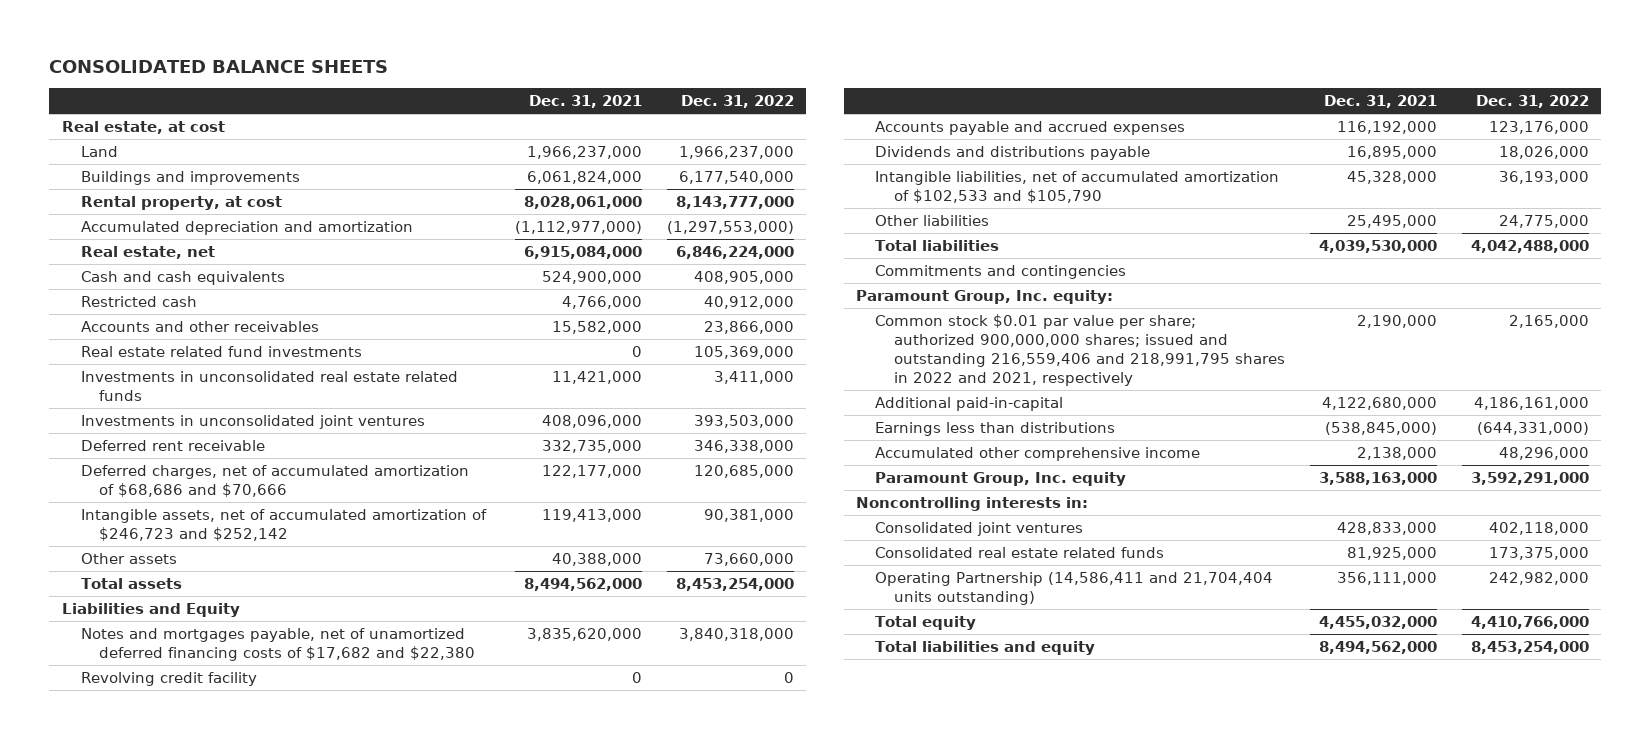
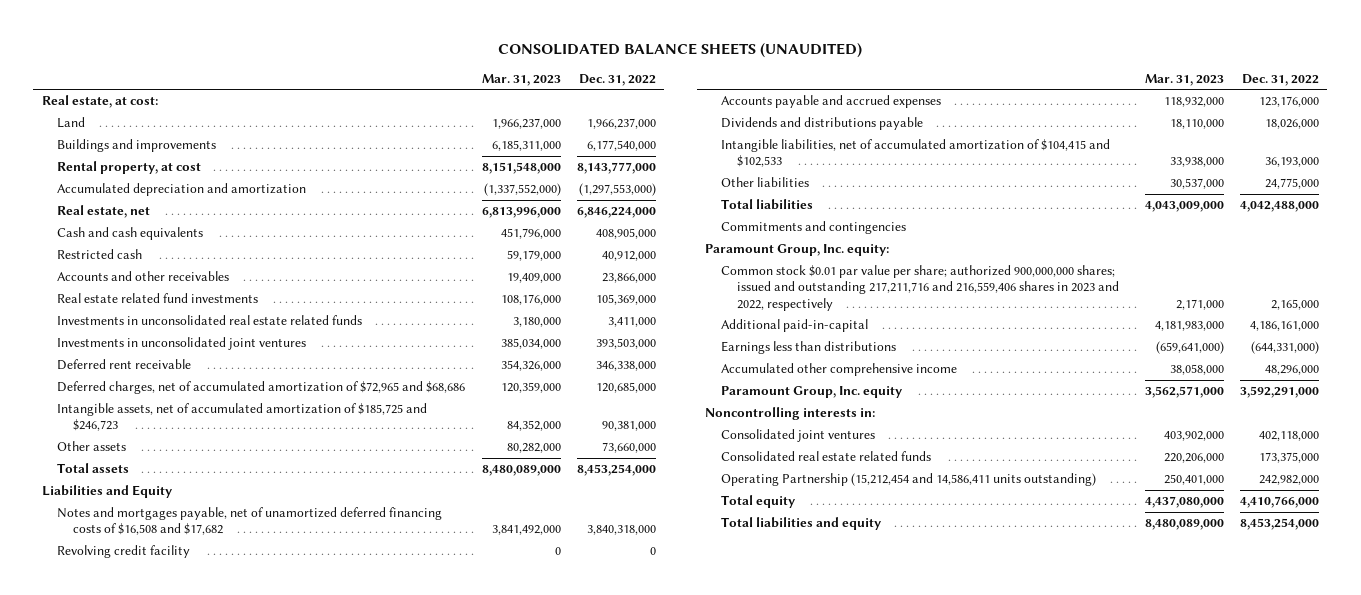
- CONSOLIDATED BALANCE SHEETS
+ CONSOLIDATED BALANCE SHEETS (UNAUDITED)
- | Dec. 31, 2021 | Dec. 31, 2022
+ | Mar. 31, 2023 | Dec. 31, 2022
- Real estate, at cost
+ Real estate, at cost:
- Deferred charges, net of accumulated amortization of $68,686 and $70,666 | 122,177,000 | 120,685,000
- Intangible assets, net of accumulated amortization of $246,723 and $252,142 | 119,413,000 | 90,381,000
+ Deferred charges, net of accumulated amortization of $72,965 and $68,686 | 120,359,000 | 120,685,000
+ Intangible assets, net of accumulated amortization of $185,725 and $246,723 | 84,352,000 | 90,381,000
- Notes and mortgages payable, net of unamortized deferred financing costs of $17,682 and $22,380 | 3,835,620,000 | 3,840,318,000
+ Notes and mortgages payable, net of unamortized deferred financing costs of $16,508 and $17,682 | 3,841,492,000 | 3,840,318,000
- Intangible liabilities, net of accumulated amortization of $102,533 and $105,790 | 45,328,000 | 36,193,000
+ Intangible liabilities, net of accumulated amortization of $104,415 and $102,533 | 33,938,000 | 36,193,000
- Common stock $0.01 par value per share; authorized 900,000,000 shares; issued and outstanding 216,559,406 and 218,991,795 shares in 2022 and 2021, respectively | 2,190,000 | 2,165,000
+ Common stock $0.01 par value per share; authorized 900,000,000 shares; issued and outstanding 217,211,716 and 216,559,406 shares in 2023 and 2022, respectively | 2,171,000 | 2,165,000
- Operating Partnership (14,586,411 and 21,704,404 units outstanding) | 356,111,000 | 242,982,000
+ Operating Partnership (15,212,454 and 14,586,411 units outstanding) | 250,401,000 | 242,982,000

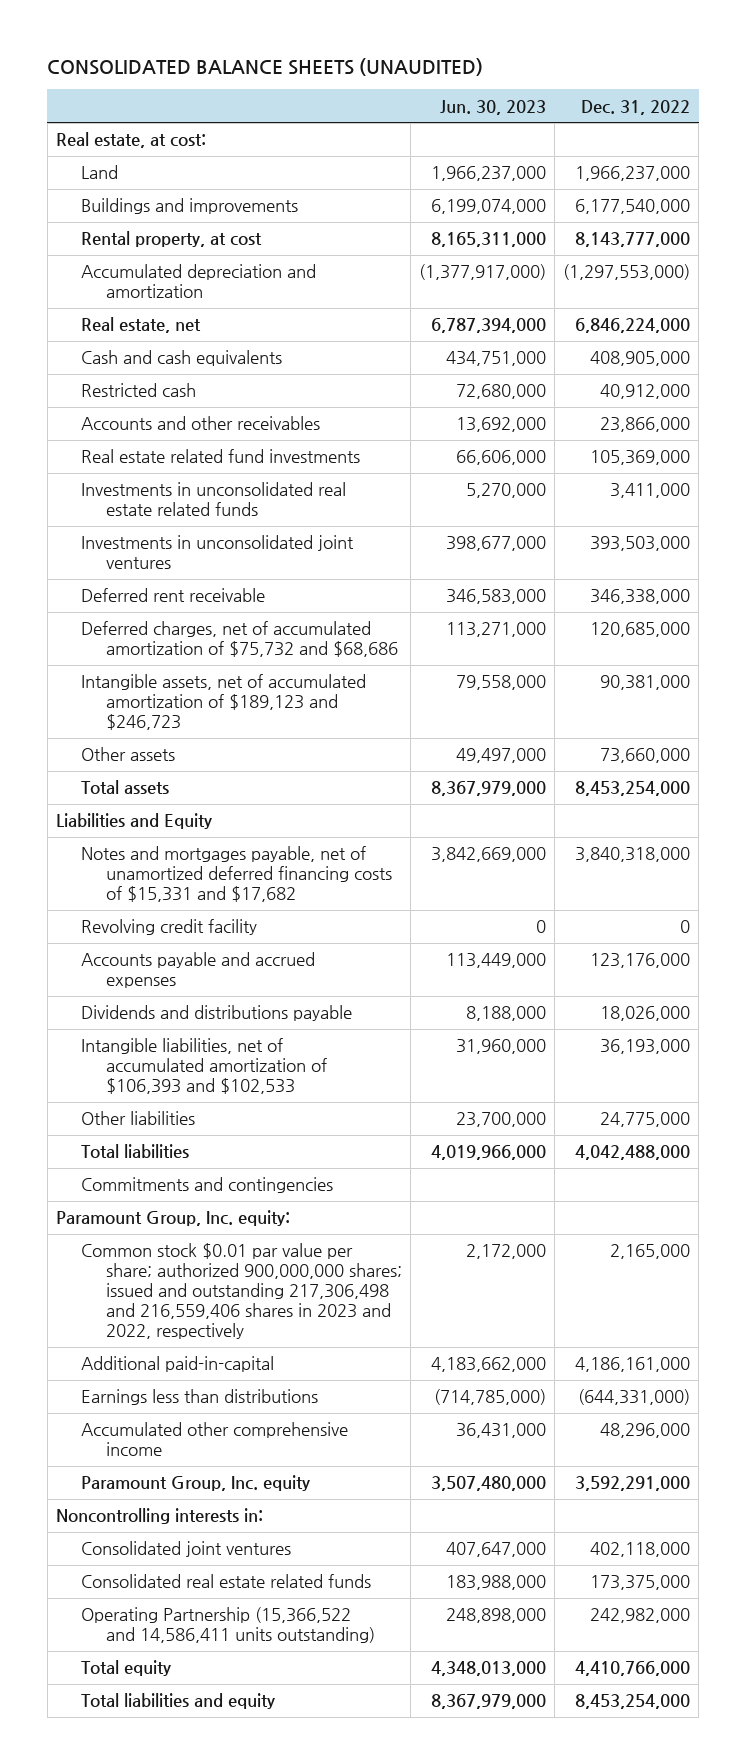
- | Mar. 31, 2023 | Dec. 31, 2022
+ | Jun. 30, 2023 | Dec. 31, 2022
- Deferred charges, net of accumulated amortization of $72,965 and $68,686 | 120,359,000 | 120,685,000
- Intangible assets, net of accumulated amortization of $185,725 and $246,723 | 84,352,000 | 90,381,000
+ Deferred charges, net of accumulated amortization of $75,732 and $68,686 | 113,271,000 | 120,685,000
+ Intangible assets, net of accumulated amortization of $189,123 and $246,723 | 79,558,000 | 90,381,000
- Notes and mortgages payable, net of unamortized deferred financing costs of $16,508 and $17,682 | 3,841,492,000 | 3,840,318,000
+ Notes and mortgages payable, net of unamortized deferred financing costs of $15,331 and $17,682 | 3,842,669,000 | 3,840,318,000
- Intangible liabilities, net of accumulated amortization of $104,415 and $102,533 | 33,938,000 | 36,193,000
+ Intangible liabilities, net of accumulated amortization of $106,393 and $102,533 | 31,960,000 | 36,193,000
- Common stock $0.01 par value per share; authorized 900,000,000 shares; issued and outstanding 217,211,716 and 216,559,406 shares in 2023 and 2022, respectively | 2,171,000 | 2,165,000
+ Common stock $0.01 par value per share; authorized 900,000,000 shares; issued and outstanding 217,306,498 and 216,559,406 shares in 2023 and 2022, respectively | 2,172,000 | 2,165,000
- Operating Partnership (15,212,454 and 14,586,411 units outstanding) | 250,401,000 | 242,982,000
+ Operating Partnership (15,366,522 and 14,586,411 units outstanding) | 248,898,000 | 242,982,000

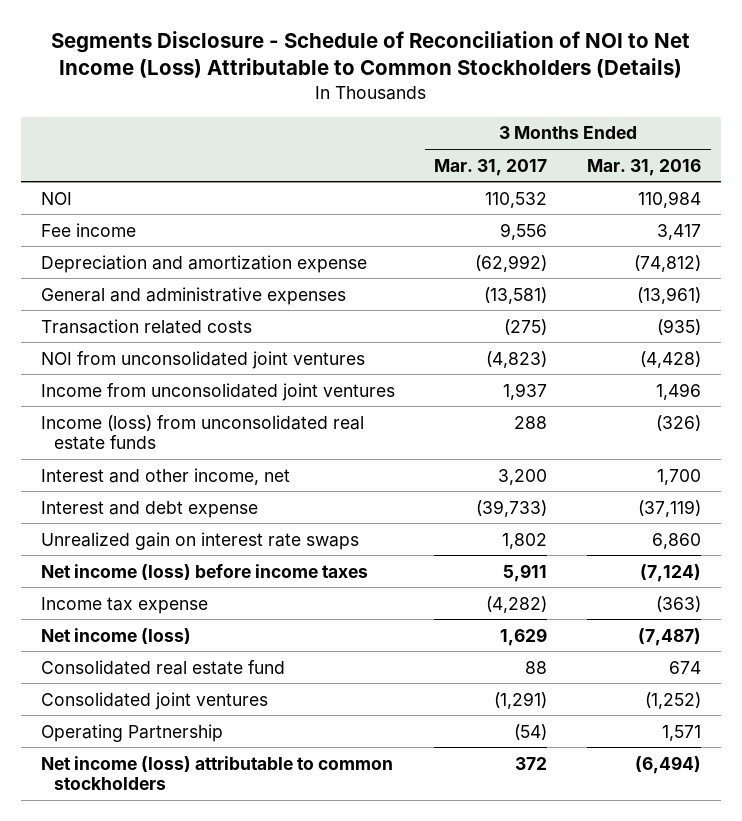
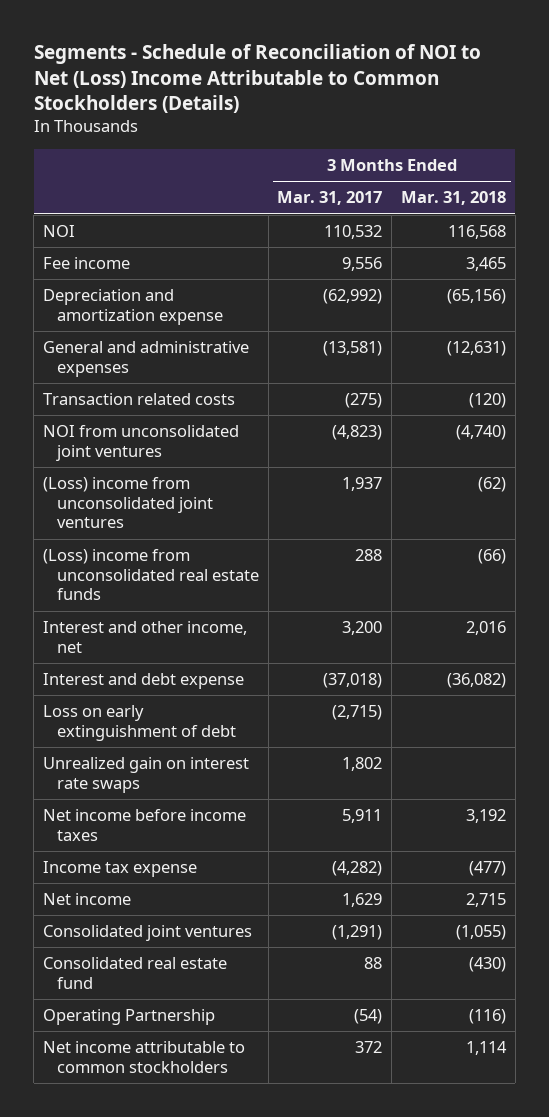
- Segments Disclosure - Schedule of Reconciliation of NOI to Net Income (Loss) Attributable to Common Stockholders (Details)
+ Segments - Schedule of Reconciliation of NOI to Net (Loss) Income Attributable to Common Stockholders (Details)
- | 3 Months Ended Mar. 31, 2017 | 3 Months Ended Mar. 31, 2016
+ | 3 Months Ended Mar. 31, 2017 | 3 Months Ended Mar. 31, 2018
- Income from unconsolidated joint ventures | 1,937 | 1,496
- Income (loss) from unconsolidated real estate funds | 288 | (326)
+ (Loss) income from unconsolidated joint ventures | 1,937 | (62)
+ (Loss) income from unconsolidated real estate funds | 288 | (66)
- Interest and debt expense | (39,733) | (37,119)
+ Interest and debt expense | (37,018) | (36,082)
+ Loss on early extinguishment of debt | (2,715) |
- Net income (loss) before income taxes | 5,911 | (7,124)
+ Net income before income taxes | 5,911 | 3,192
- Net income (loss) | 1,629 | (7,487)
+ Net income | 1,629 | 2,715
moved down: Consolidated real estate fund | 88 | (430)
- Net income (loss) attributable to common stockholders | 372 | (6,494)
+ Net income attributable to common stockholders | 372 | 1,114

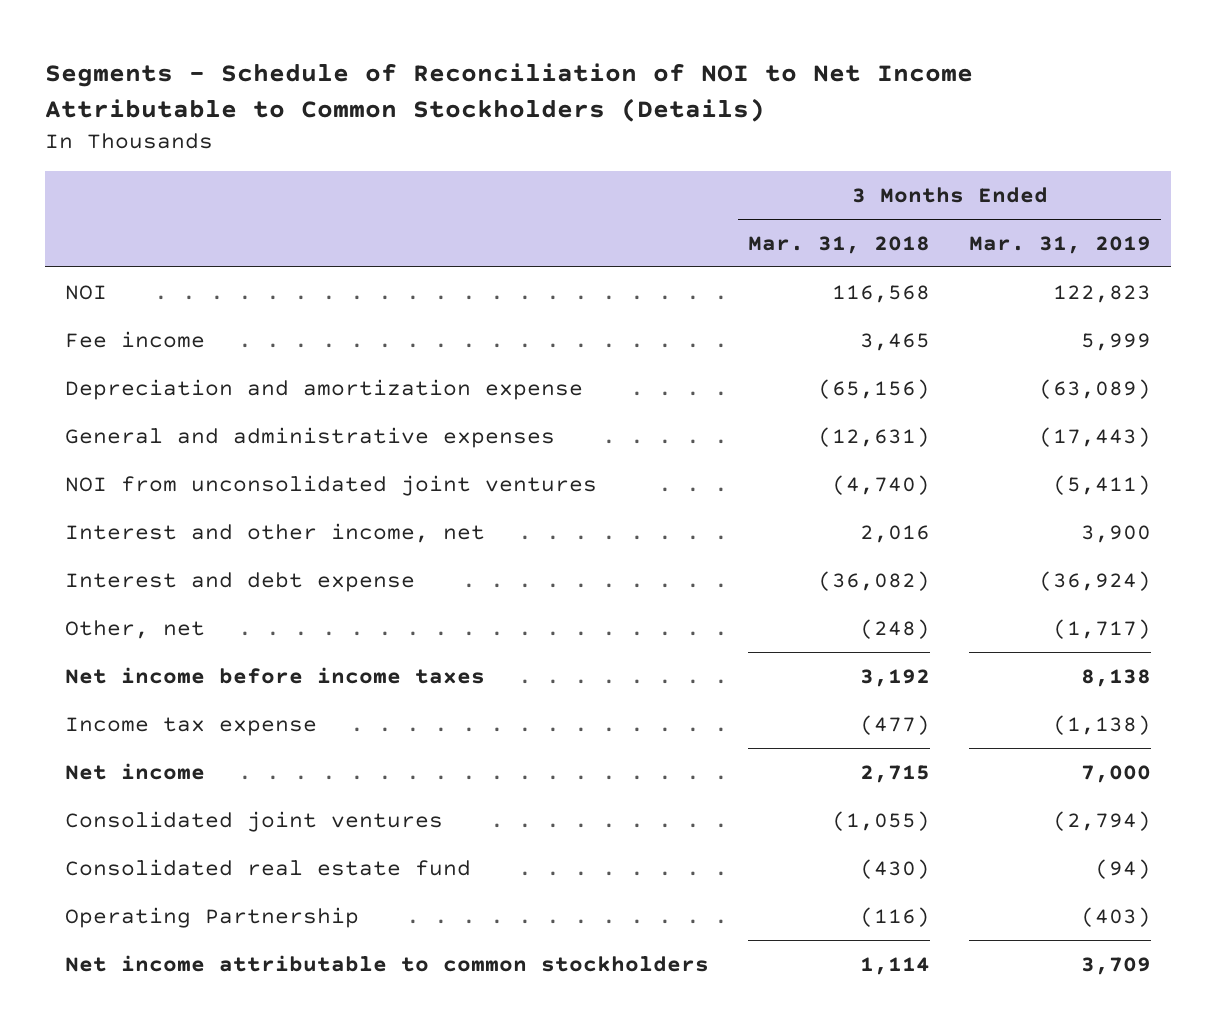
- Segments - Schedule of Reconciliation of NOI to Net (Loss) Income Attributable to Common Stockholders (Details)
+ Segments - Schedule of Reconciliation of NOI to Net Income Attributable to Common Stockholders (Details)
- | 3 Months Ended Mar. 31, 2017 | 3 Months Ended Mar. 31, 2018
+ | 3 Months Ended Mar. 31, 2018 | 3 Months Ended Mar. 31, 2019
- Transaction related costs | (275) | (120)
- (Loss) income from unconsolidated joint ventures | 1,937 | (62)
- (Loss) income from unconsolidated real estate funds | 288 | (66)
- Loss on early extinguishment of debt | (2,715) |
- Unrealized gain on interest rate swaps | 1,802 |
+ Other, net | (248) | (1,717)

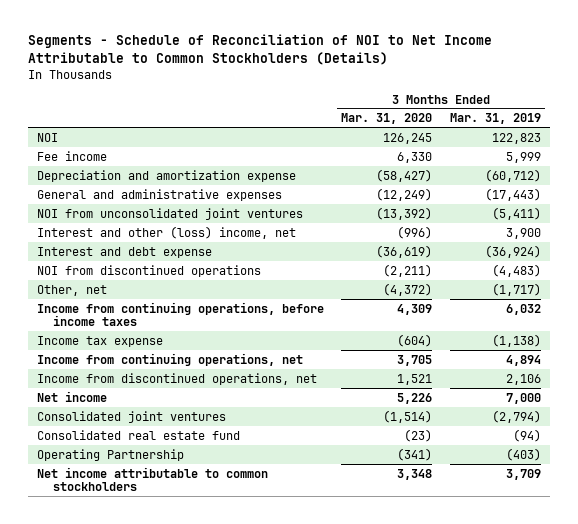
- | 3 Months Ended Mar. 31, 2018 | 3 Months Ended Mar. 31, 2019
+ | 3 Months Ended Mar. 31, 2020 | 3 Months Ended Mar. 31, 2019
- Depreciation and amortization expense | (65,156) | (63,089)
+ Depreciation and amortization expense | (58,427) | (60,712)
- Interest and other income, net | 2,016 | 3,900
+ Interest and other (loss) income, net | (996) | 3,900
+ NOI from discontinued operations | (2,211) | (4,483)
- Net income before income taxes | 3,192 | 8,138
+ Income from continuing operations, before income taxes | 4,309 | 6,032
+ Income from continuing operations, net | 3,705 | 4,894
+ Income from discontinued operations, net | 1,521 | 2,106

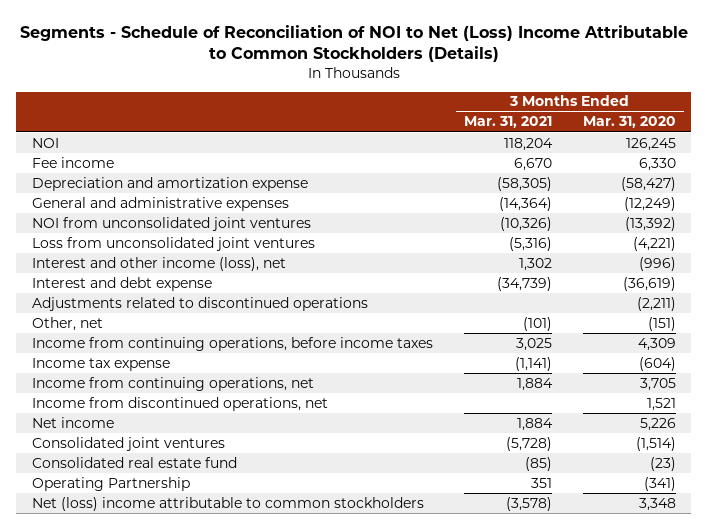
- Segments - Schedule of Reconciliation of NOI to Net Income Attributable to Common Stockholders (Details)
+ Segments - Schedule of Reconciliation of NOI to Net (Loss) Income Attributable to Common Stockholders (Details)
- | 3 Months Ended Mar. 31, 2020 | 3 Months Ended Mar. 31, 2019
+ | 3 Months Ended Mar. 31, 2021 | 3 Months Ended Mar. 31, 2020
- Interest and other (loss) income, net | (996) | 3,900
+ Loss from unconsolidated joint ventures | (5,316) | (4,221)
+ Interest and other income (loss), net | 1,302 | (996)
- NOI from discontinued operations | (2,211) | (4,483)
- Other, net | (4,372) | (1,717)
+ Adjustments related to discontinued operations | | (2,211)
+ Other, net | (101) | (151)
- Net income attributable to common stockholders | 3,348 | 3,709
+ Net (loss) income attributable to common stockholders | (3,578) | 3,348

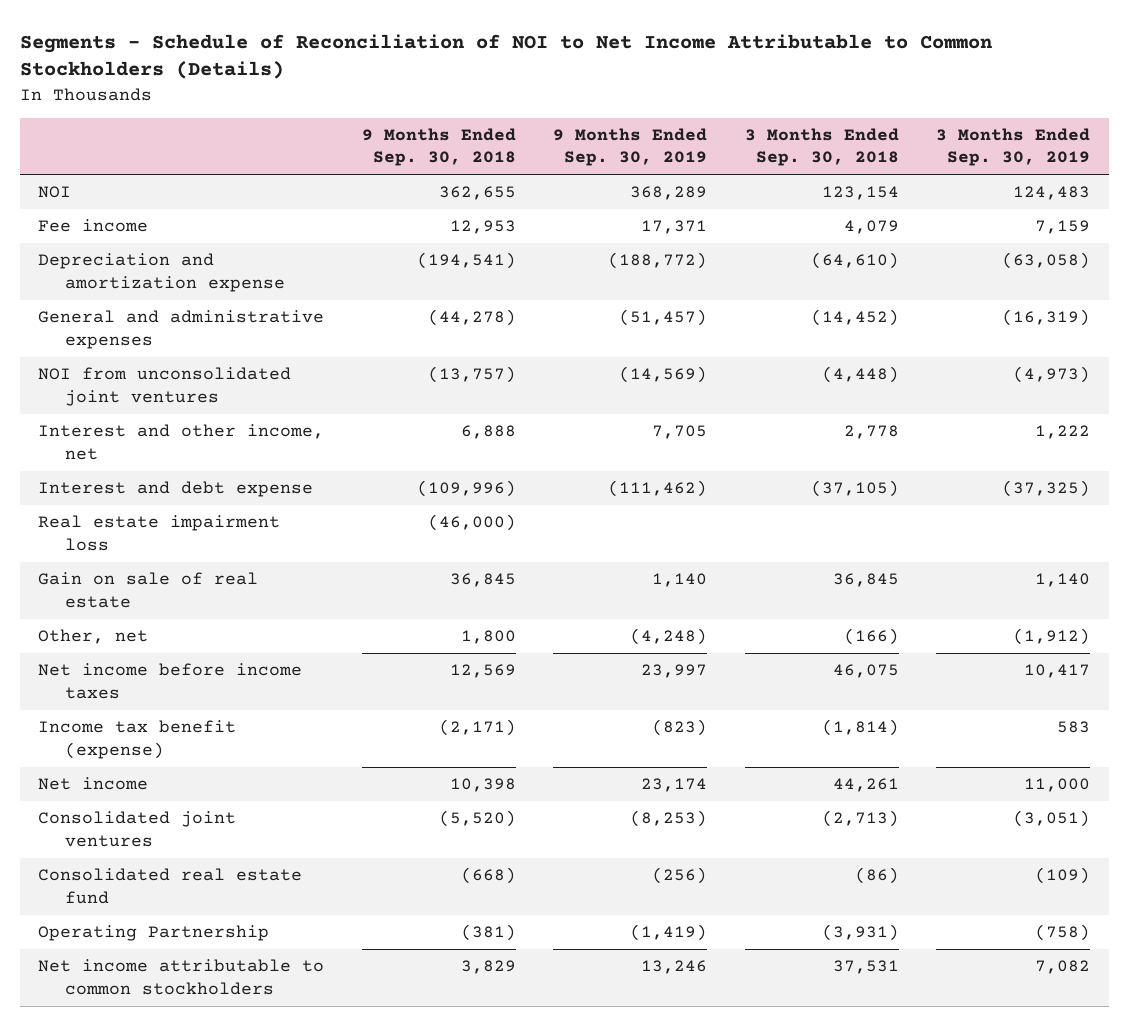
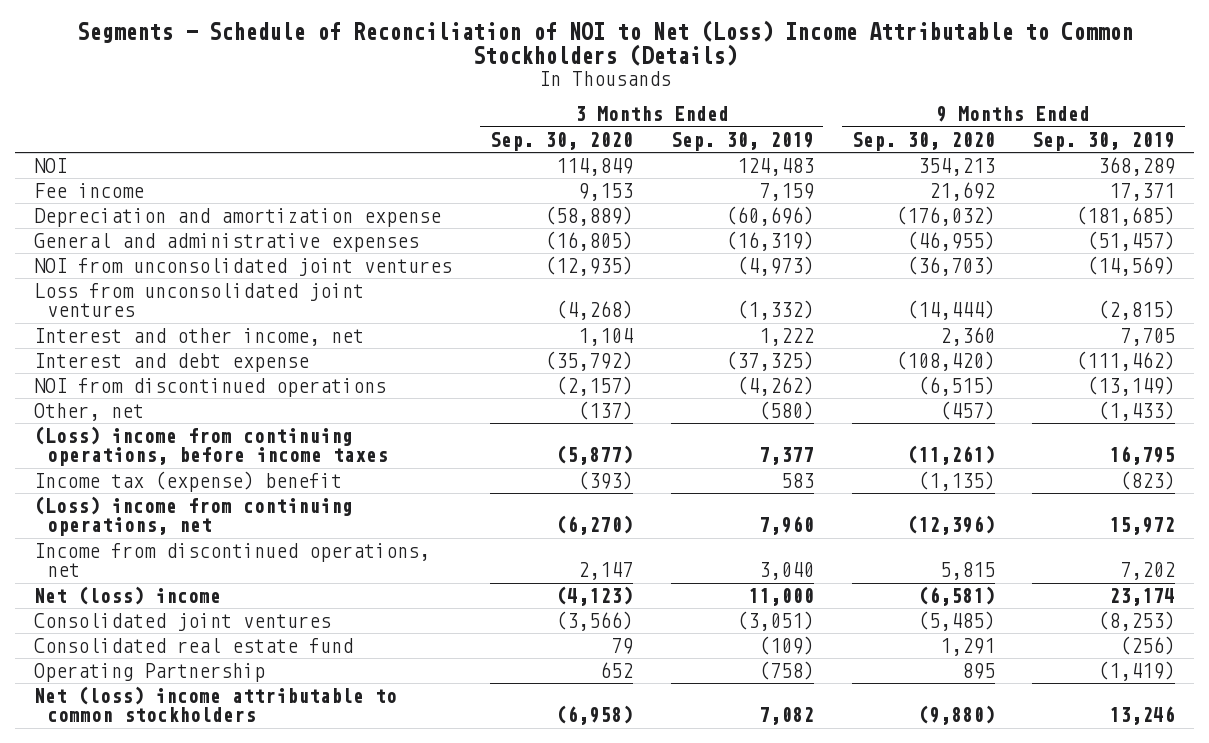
- Segments - Schedule of Reconciliation of NOI to Net Income Attributable to Common Stockholders (Details)
+ Segments - Schedule of Reconciliation of NOI to Net (Loss) Income Attributable to Common Stockholders (Details)
- | 9 Months Ended Sep. 30, 2018 | 9 Months Ended Sep. 30, 2019 | 3 Months Ended Sep. 30, 2018 | 3 Months Ended Sep. 30, 2019
+ | 3 Months Ended Sep. 30, 2020 | 3 Months Ended Sep. 30, 2019 | 9 Months Ended Sep. 30, 2020 | 9 Months Ended Sep. 30, 2019
- Depreciation and amortization expense | (194,541) | (188,772) | (64,610) | (63,058)
+ Depreciation and amortization expense | (58,889) | (60,696) | (176,032) | (181,685)
+ Loss from unconsolidated joint ventures | (4,268) | (1,332) | (14,444) | (2,815)
- Real estate impairment loss | (46,000) | | |
- Gain on sale of real estate | 36,845 | 1,140 | 36,845 | 1,140
- Other, net | 1,800 | (4,248) | (166) | (1,912)
- Net income before income taxes | 12,569 | 23,997 | 46,075 | 10,417
- Income tax benefit (expense) | (2,171) | (823) | (1,814) | 583
- Net income | 10,398 | 23,174 | 44,261 | 11,000
+ NOI from discontinued operations | (2,157) | (4,262) | (6,515) | (13,149)
+ Other, net | (137) | (580) | (457) | (1,433)
+ (Loss) income from continuing operations, before income taxes | (5,877) | 7,377 | (11,261) | 16,795
+ Income tax (expense) benefit | (393) | 583 | (1,135) | (823)
+ (Loss) income from continuing operations, net | (6,270) | 7,960 | (12,396) | 15,972
+ Income from discontinued operations, net | 2,147 | 3,040 | 5,815 | 7,202
+ Net (loss) income | (4,123) | 11,000 | (6,581) | 23,174
- Net income attributable to common stockholders | 3,829 | 13,246 | 37,531 | 7,082
+ Net (loss) income attributable to common stockholders | (6,958) | 7,082 | (9,880) | 13,246

